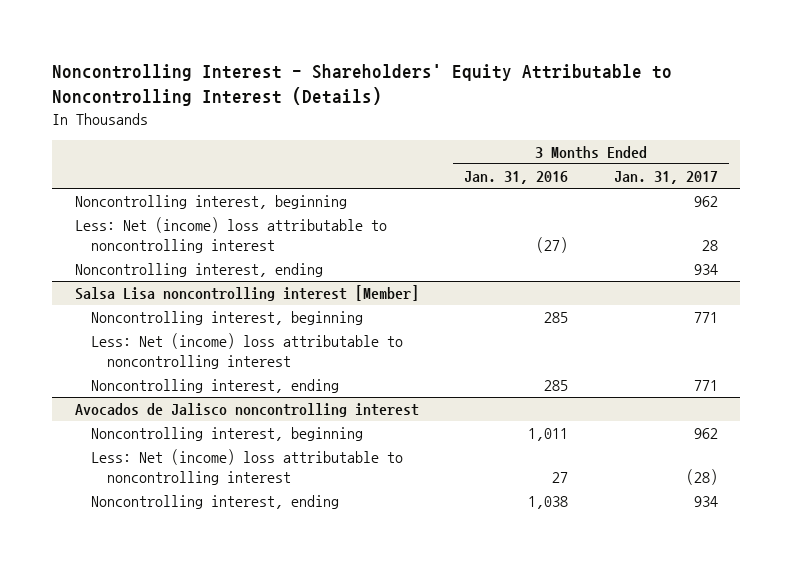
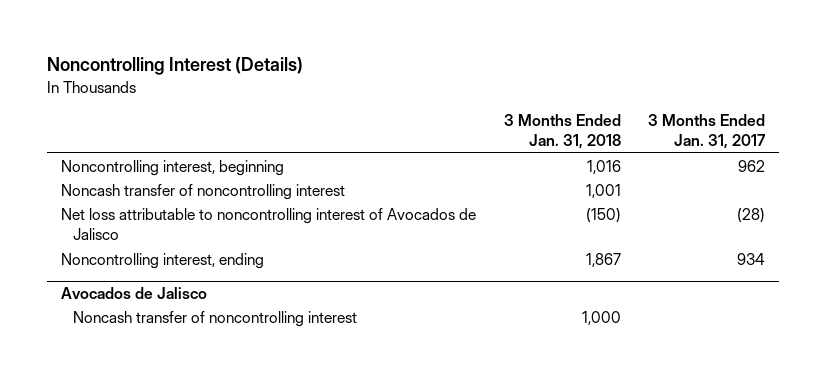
- Noncontrolling Interest - Shareholders' Equity Attributable to Noncontrolling Interest (Details)
+ Noncontrolling Interest (Details)
- | 3 Months Ended Jan. 31, 2016 | 3 Months Ended Jan. 31, 2017
+ | 3 Months Ended Jan. 31, 2018 | 3 Months Ended Jan. 31, 2017
- Less: Net (income) loss attributable to noncontrolling interest | (27) | 28
- Noncontrolling interest, ending | | 934
- Salsa Lisa noncontrolling interest [Member]
- Noncontrolling interest, beginning | 285 | 771
- Less: Net (income) loss attributable to noncontrolling interest
- Noncontrolling interest, ending | 285 | 771
- Avocados de Jalisco noncontrolling interest
- Noncontrolling interest, beginning | 1,011 | 962
- Less: Net (income) loss attributable to noncontrolling interest | 27 | (28)
+ Noncash transfer of noncontrolling interest | 1,001 |
+ Net loss attributable to noncontrolling interest of Avocados de Jalisco | (150) | (28)
+ Avocados de Jalisco
+ Noncash transfer of noncontrolling interest | 1,000 |

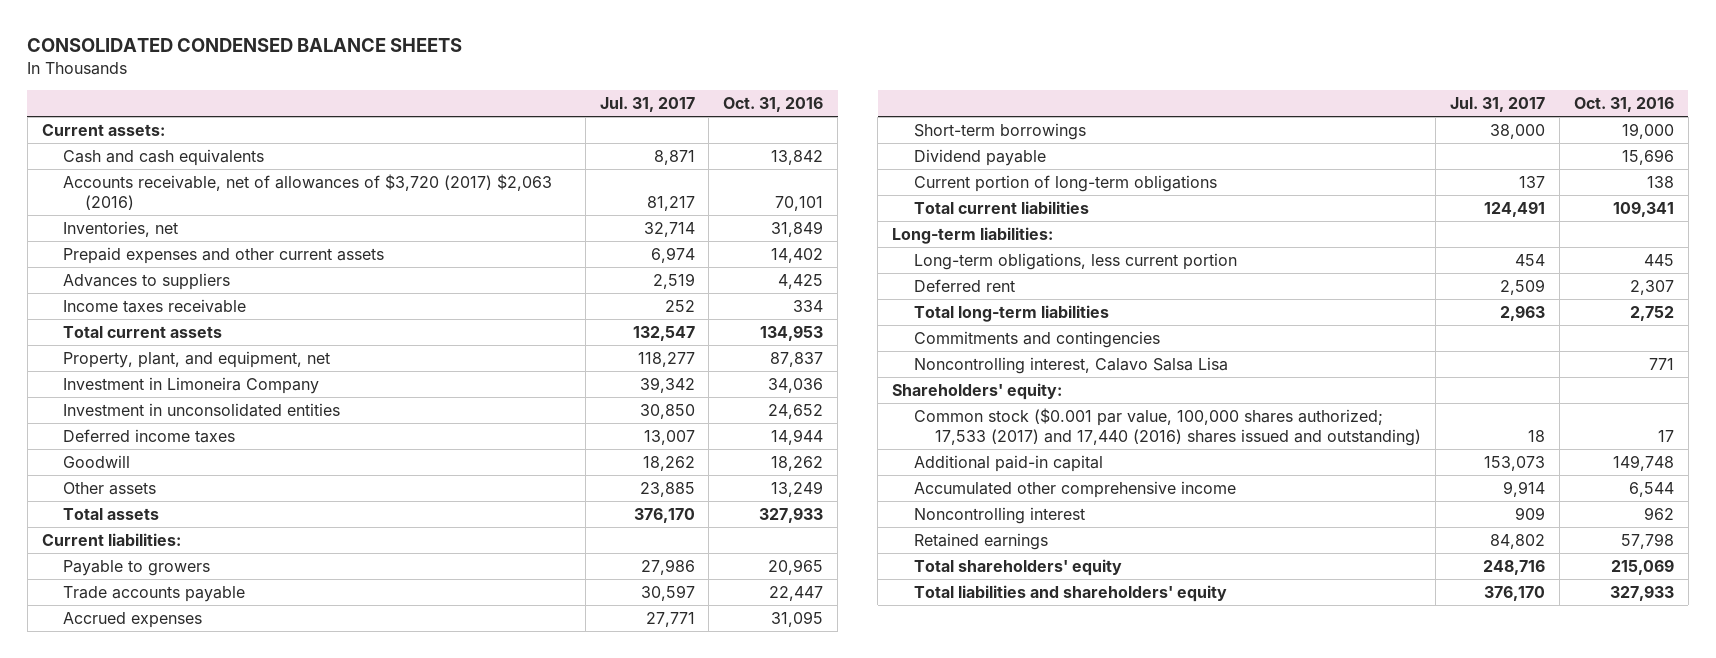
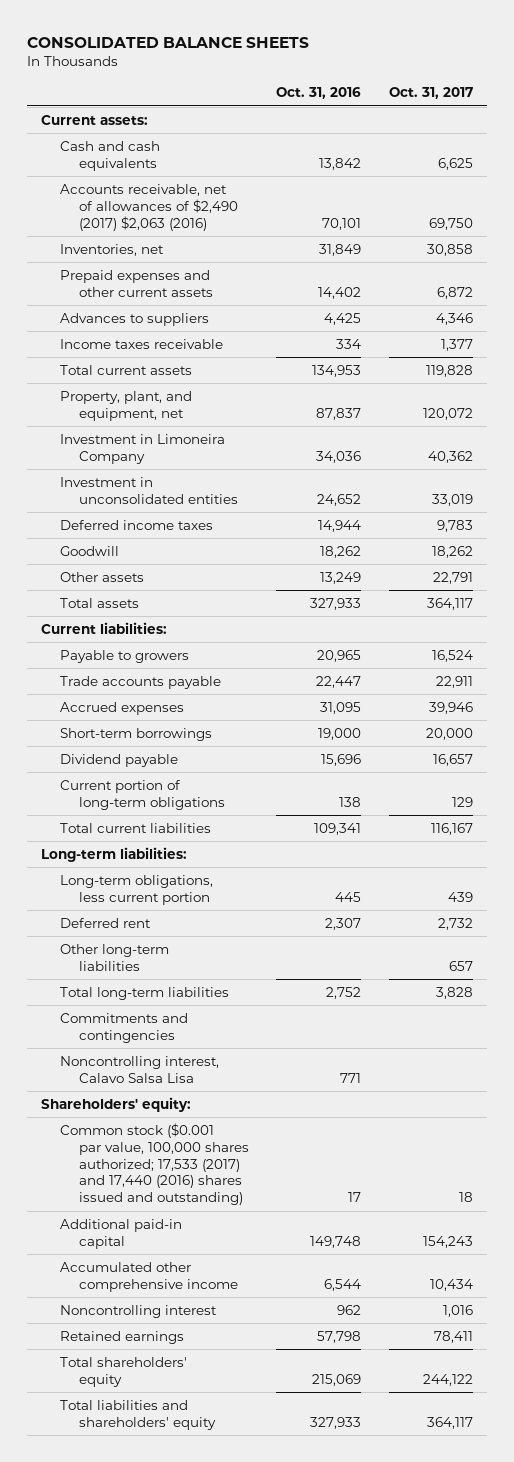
- CONSOLIDATED CONDENSED BALANCE SHEETS
+ CONSOLIDATED BALANCE SHEETS
- | Jul. 31, 2017 | Oct. 31, 2016
+ | Oct. 31, 2016 | Oct. 31, 2017
- Accounts receivable, net of allowances of $3,720 (2017) $2,063 (2016) | 81,217 | 70,101
+ Accounts receivable, net of allowances of $2,490 (2017) $2,063 (2016) | 70,101 | 69,750
+ Other long-term liabilities | | 657

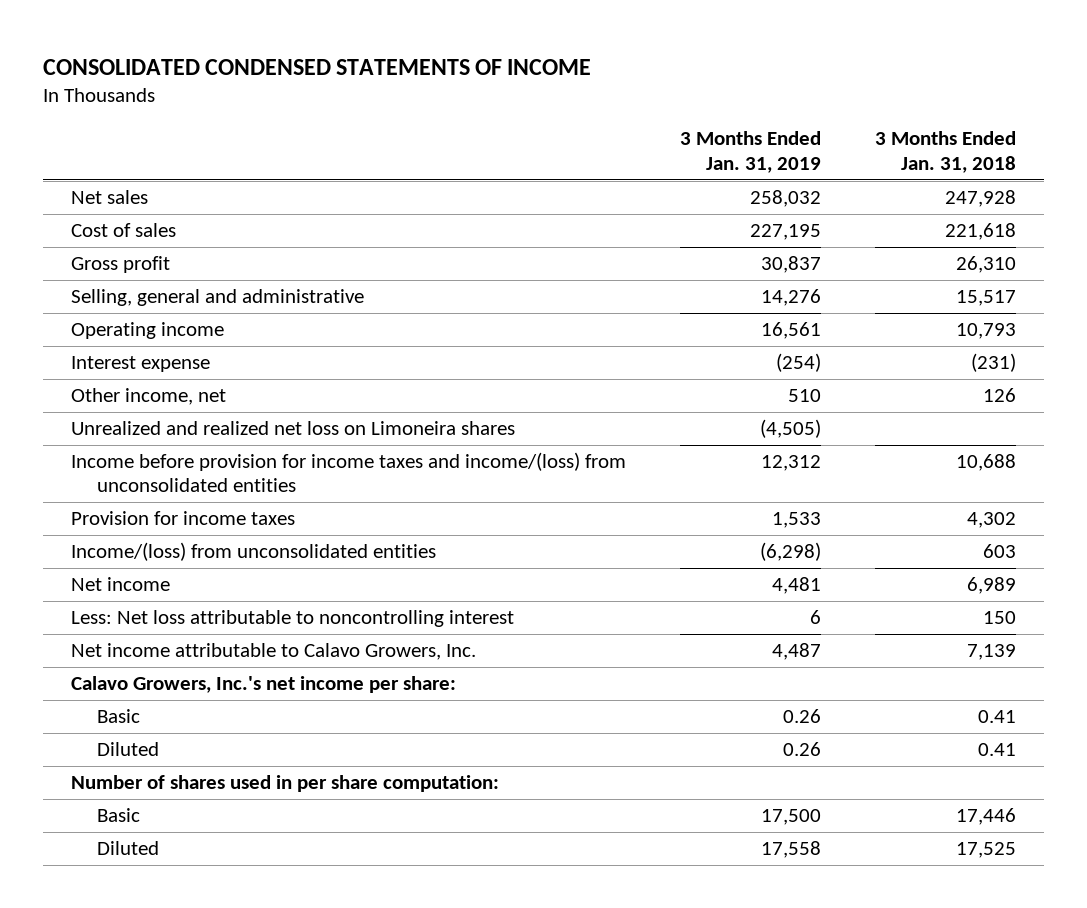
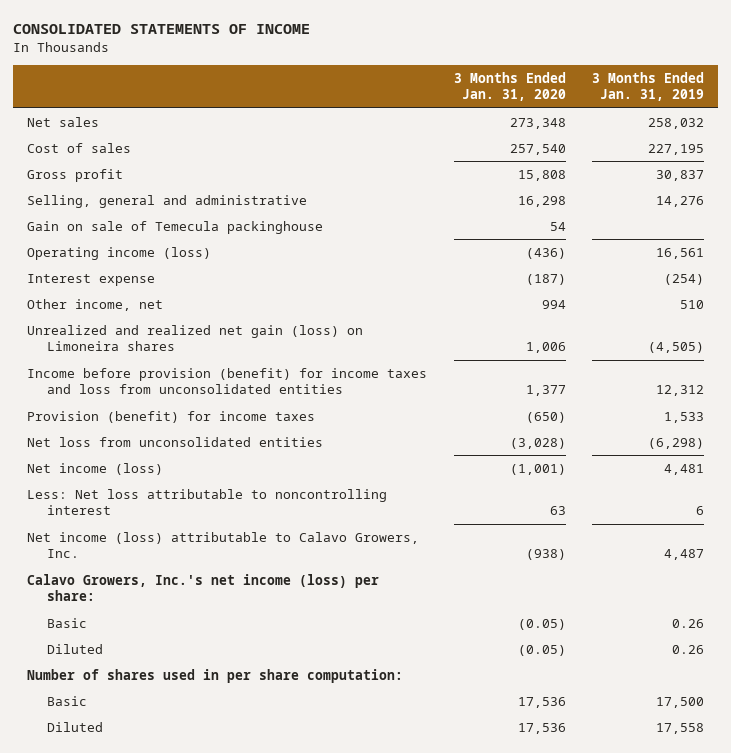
- CONSOLIDATED CONDENSED STATEMENTS OF INCOME
+ CONSOLIDATED STATEMENTS OF INCOME
- | 3 Months Ended Jan. 31, 2019 | 3 Months Ended Jan. 31, 2018
+ | 3 Months Ended Jan. 31, 2020 | 3 Months Ended Jan. 31, 2019
- Operating income | 16,561 | 10,793
+ Gain on sale of Temecula packinghouse | 54 |
+ Operating income (loss) | (436) | 16,561
- Unrealized and realized net loss on Limoneira shares | (4,505) |
- Income before provision for income taxes and income/(loss) from unconsolidated entities | 12,312 | 10,688
- Provision for income taxes | 1,533 | 4,302
- Income/(loss) from unconsolidated entities | (6,298) | 603
- Net income | 4,481 | 6,989
+ Unrealized and realized net gain (loss) on Limoneira shares | 1,006 | (4,505)
+ Income before provision (benefit) for income taxes and loss from unconsolidated entities | 1,377 | 12,312
+ Provision (benefit) for income taxes | (650) | 1,533
+ Net loss from unconsolidated entities | (3,028) | (6,298)
+ Net income (loss) | (1,001) | 4,481
- Net income attributable to Calavo Growers, Inc. | 4,487 | 7,139
- Calavo Growers, Inc.'s net income per share:
+ Net income (loss) attributable to Calavo Growers, Inc. | (938) | 4,487
+ Calavo Growers, Inc.'s net income (loss) per share:

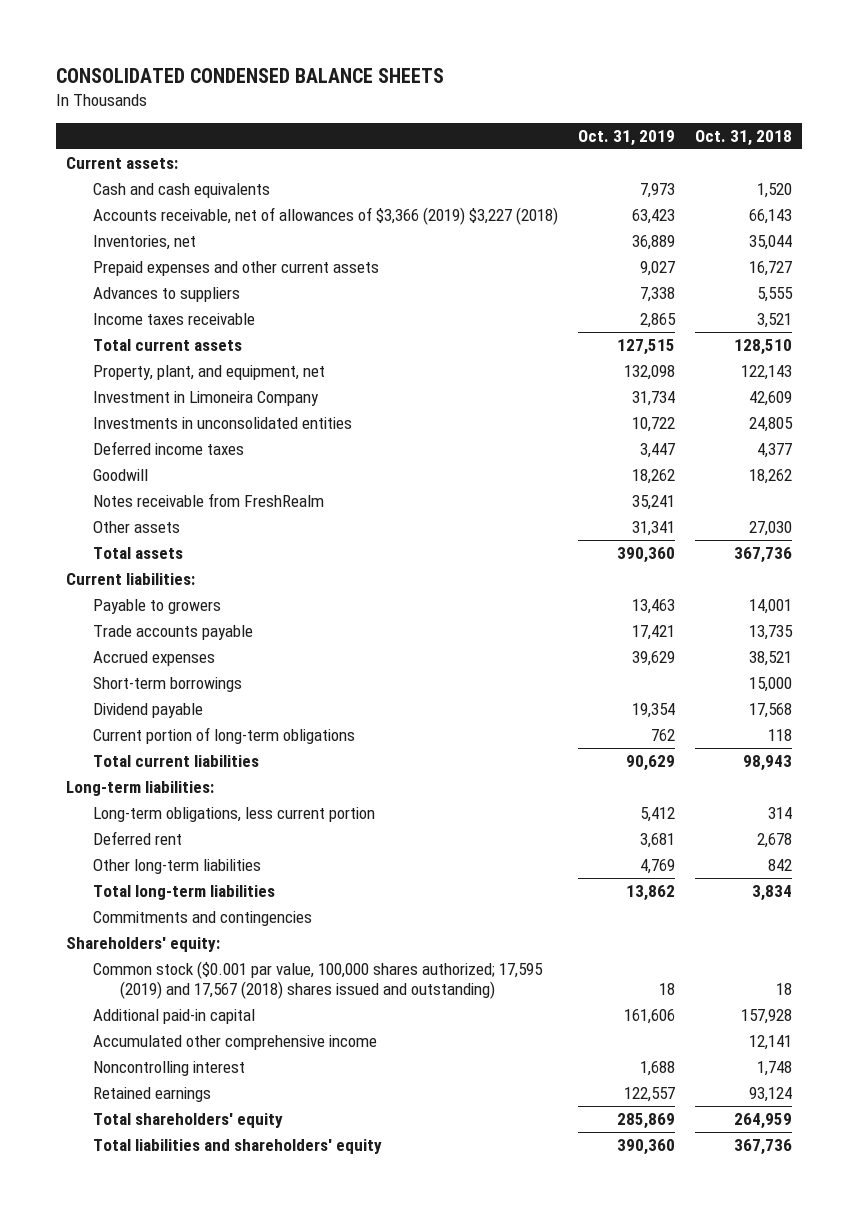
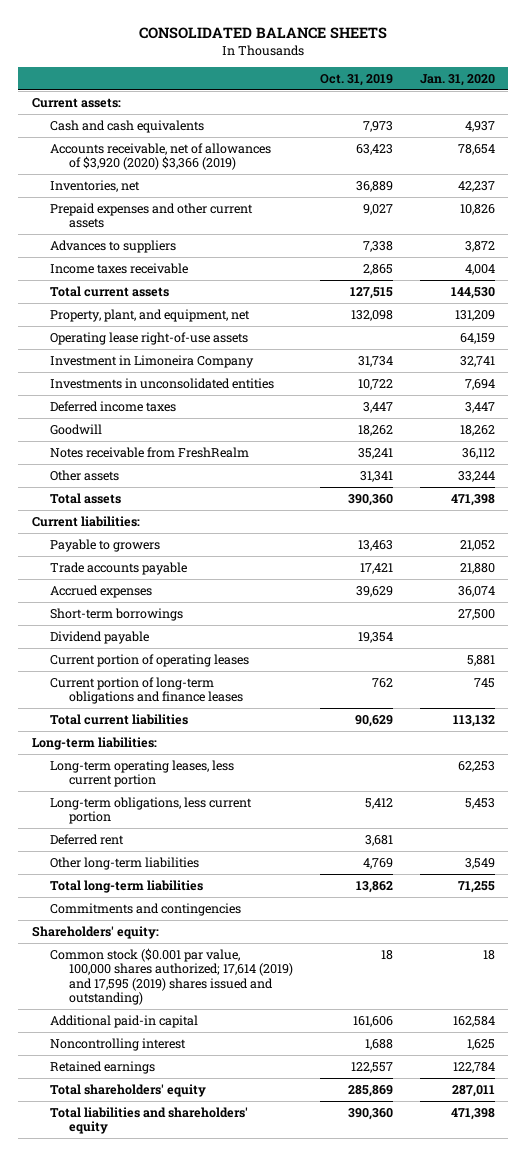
- CONSOLIDATED CONDENSED BALANCE SHEETS
+ CONSOLIDATED BALANCE SHEETS
- | Oct. 31, 2019 | Oct. 31, 2018
+ | Oct. 31, 2019 | Jan. 31, 2020
- Accounts receivable, net of allowances of $3,366 (2019) $3,227 (2018) | 63,423 | 66,143
+ Accounts receivable, net of allowances of $3,920 (2020) $3,366 (2019) | 63,423 | 78,654
+ Operating lease right-of-use assets | | 64,159
- Current portion of long-term obligations | 762 | 118
+ Current portion of operating leases | | 5,881
+ Current portion of long-term obligations and finance leases | 762 | 745
+ Long-term operating leases, less current portion | | 62,253
- Common stock ($0.001 par value, 100,000 shares authorized; 17,595 (2019) and 17,567 (2018) shares issued and outstanding) | 18 | 18
+ Common stock ($0.001 par value, 100,000 shares authorized; 17,614 (2019) and 17,595 (2019) shares issued and outstanding) | 18 | 18
- Accumulated other comprehensive income | | 12,141

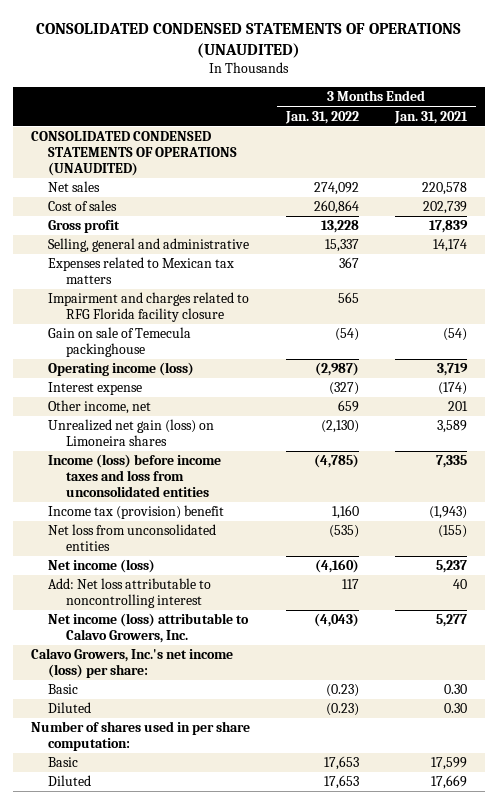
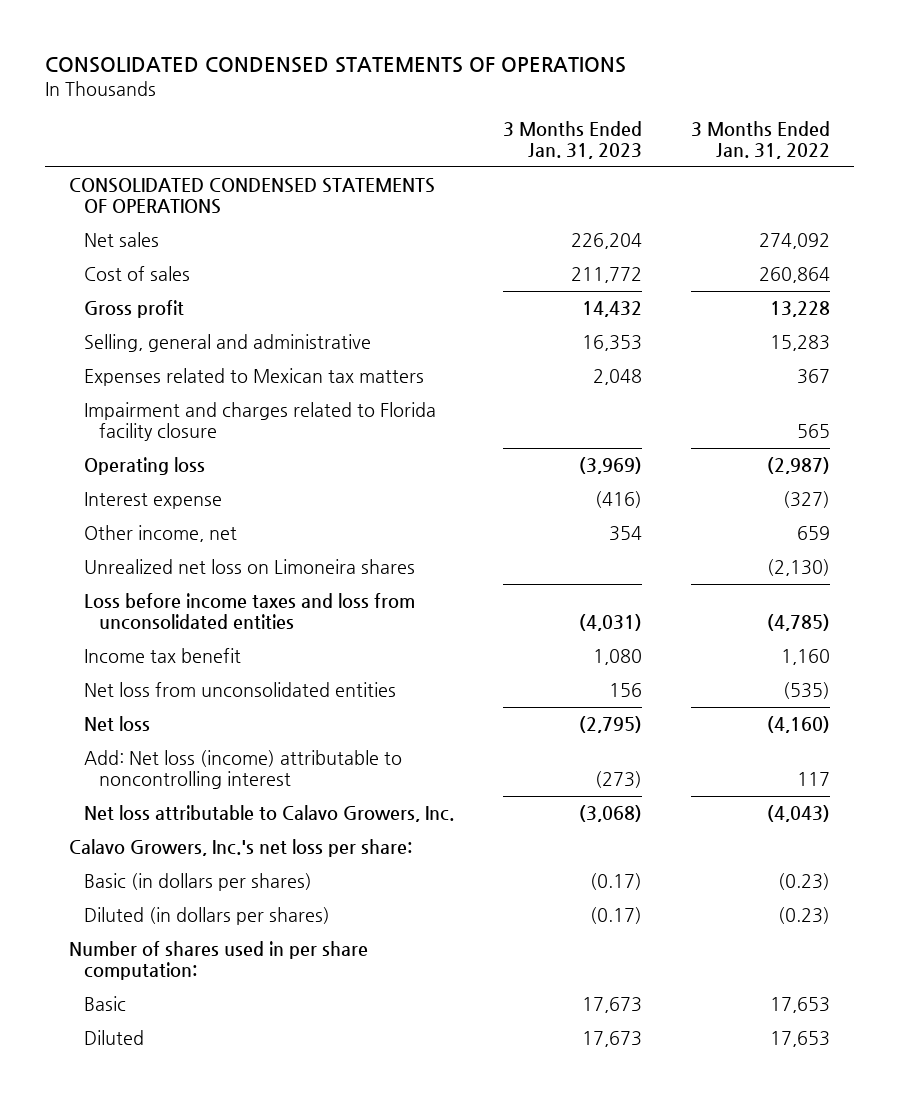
- CONSOLIDATED CONDENSED STATEMENTS OF OPERATIONS (UNAUDITED)
+ CONSOLIDATED CONDENSED STATEMENTS OF OPERATIONS
- | 3 Months Ended Jan. 31, 2022 | 3 Months Ended Jan. 31, 2021
+ | 3 Months Ended Jan. 31, 2023 | 3 Months Ended Jan. 31, 2022
- CONSOLIDATED CONDENSED STATEMENTS OF OPERATIONS (UNAUDITED)
+ CONSOLIDATED CONDENSED STATEMENTS OF OPERATIONS
- Selling, general and administrative | 15,337 | 14,174
+ Selling, general and administrative | 16,353 | 15,283
- Impairment and charges related to RFG Florida facility closure | 565 |
- Gain on sale of Temecula packinghouse | (54) | (54)
- Operating income (loss) | (2,987) | 3,719
+ Impairment and charges related to Florida facility closure | | 565
+ Operating loss | (3,969) | (2,987)
- Unrealized net gain (loss) on Limoneira shares | (2,130) | 3,589
- Income (loss) before income taxes and loss from unconsolidated entities | (4,785) | 7,335
- Income tax (provision) benefit | 1,160 | (1,943)
+ Unrealized net loss on Limoneira shares | | (2,130)
+ Loss before income taxes and loss from unconsolidated entities | (4,031) | (4,785)
+ Income tax benefit | 1,080 | 1,160
- Net income (loss) | (4,160) | 5,237
- Add: Net loss attributable to noncontrolling interest | 117 | 40
- Net income (loss) attributable to Calavo Growers, Inc. | (4,043) | 5,277
- Calavo Growers, Inc.'s net income (loss) per share:
- Basic | (0.23) | 0.30
- Diluted | (0.23) | 0.30
+ Net loss | (2,795) | (4,160)
+ Add: Net loss (income) attributable to noncontrolling interest | (273) | 117
+ Net loss attributable to Calavo Growers, Inc. | (3,068) | (4,043)
+ Calavo Growers, Inc.'s net loss per share:
+ Basic (in dollars per shares) | (0.17) | (0.23)
+ Diluted (in dollars per shares) | (0.17) | (0.23)

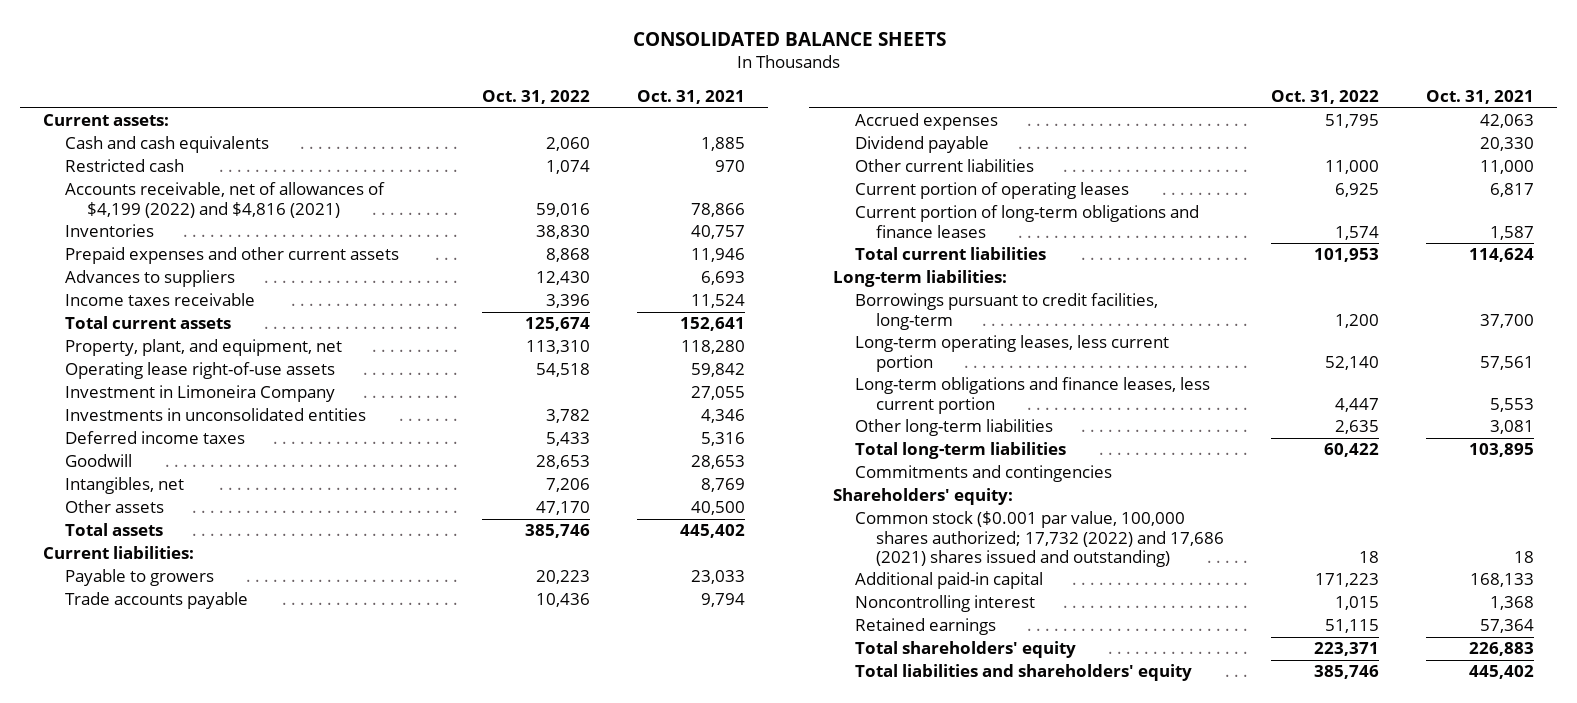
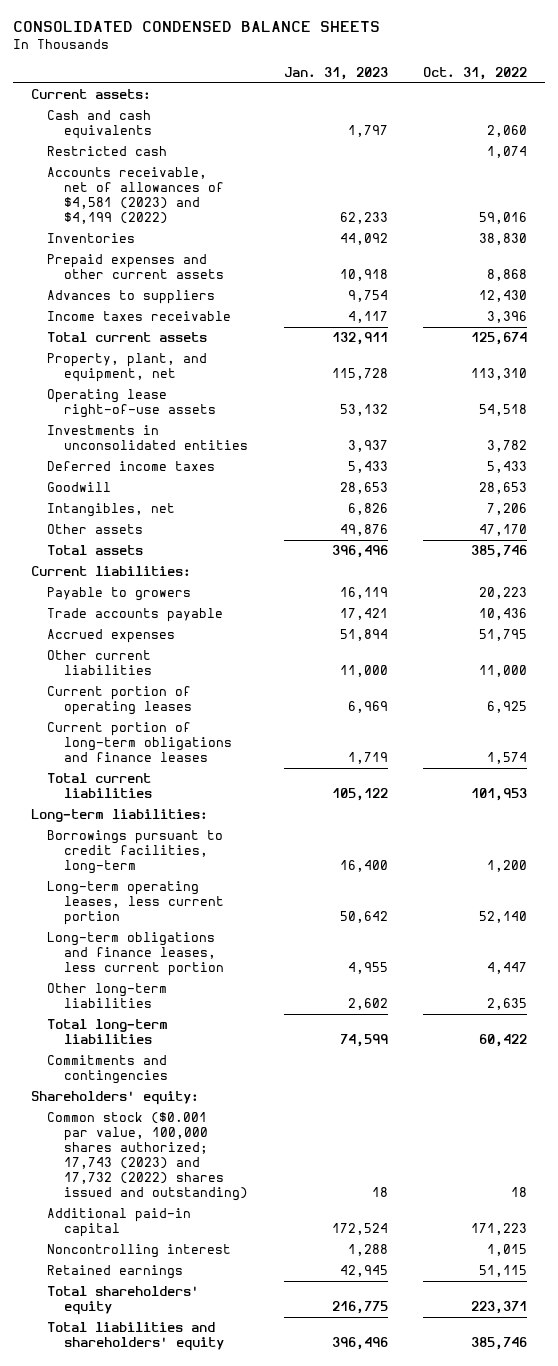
- CONSOLIDATED BALANCE SHEETS
+ CONSOLIDATED CONDENSED BALANCE SHEETS
- | Oct. 31, 2022 | Oct. 31, 2021
+ | Jan. 31, 2023 | Oct. 31, 2022
- Accounts receivable, net of allowances of $4,199 (2022) and $4,816 (2021) | 59,016 | 78,866
+ Accounts receivable, net of allowances of $4,581 (2023) and $4,199 (2022) | 62,233 | 59,016
- Investment in Limoneira Company | | 27,055
- Dividend payable | | 20,330
- Common stock ($0.001 par value, 100,000 shares authorized; 17,732 (2022) and 17,686 (2021) shares issued and outstanding) | 18 | 18
+ Common stock ($0.001 par value, 100,000 shares authorized; 17,743 (2023) and 17,732 (2022) shares issued and outstanding) | 18 | 18

